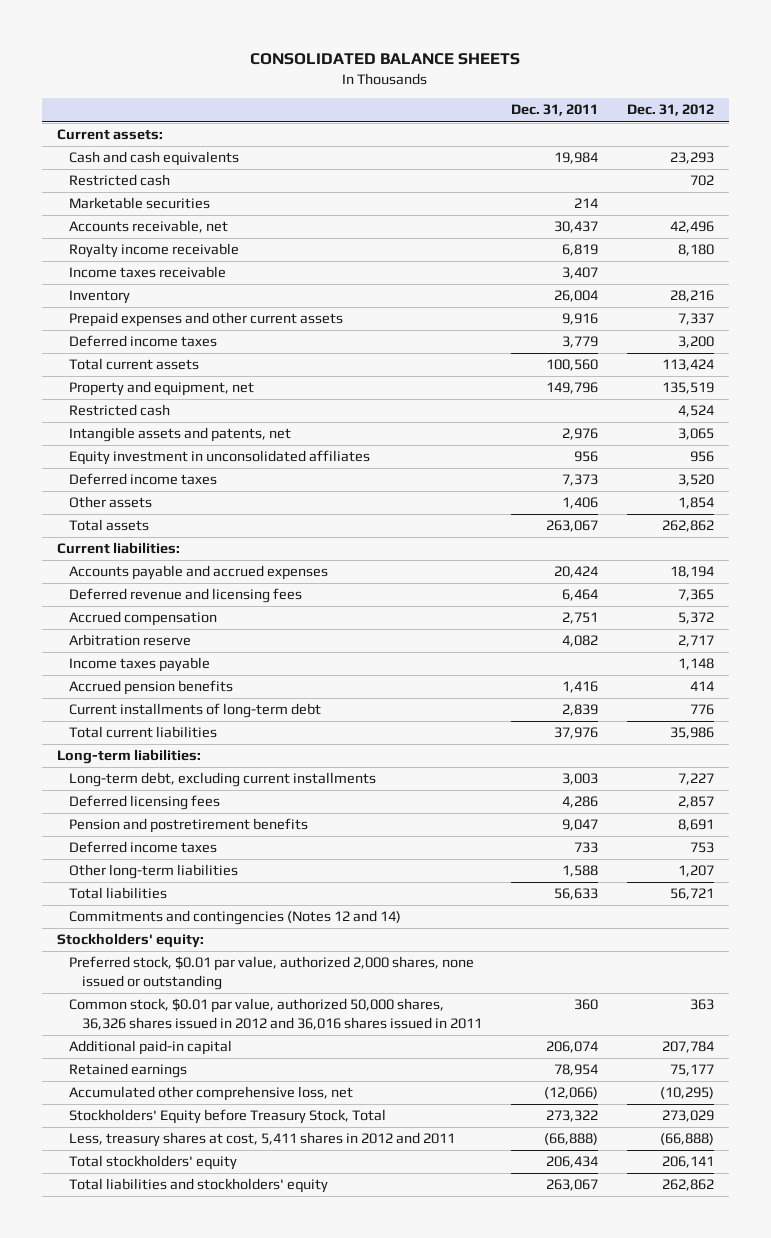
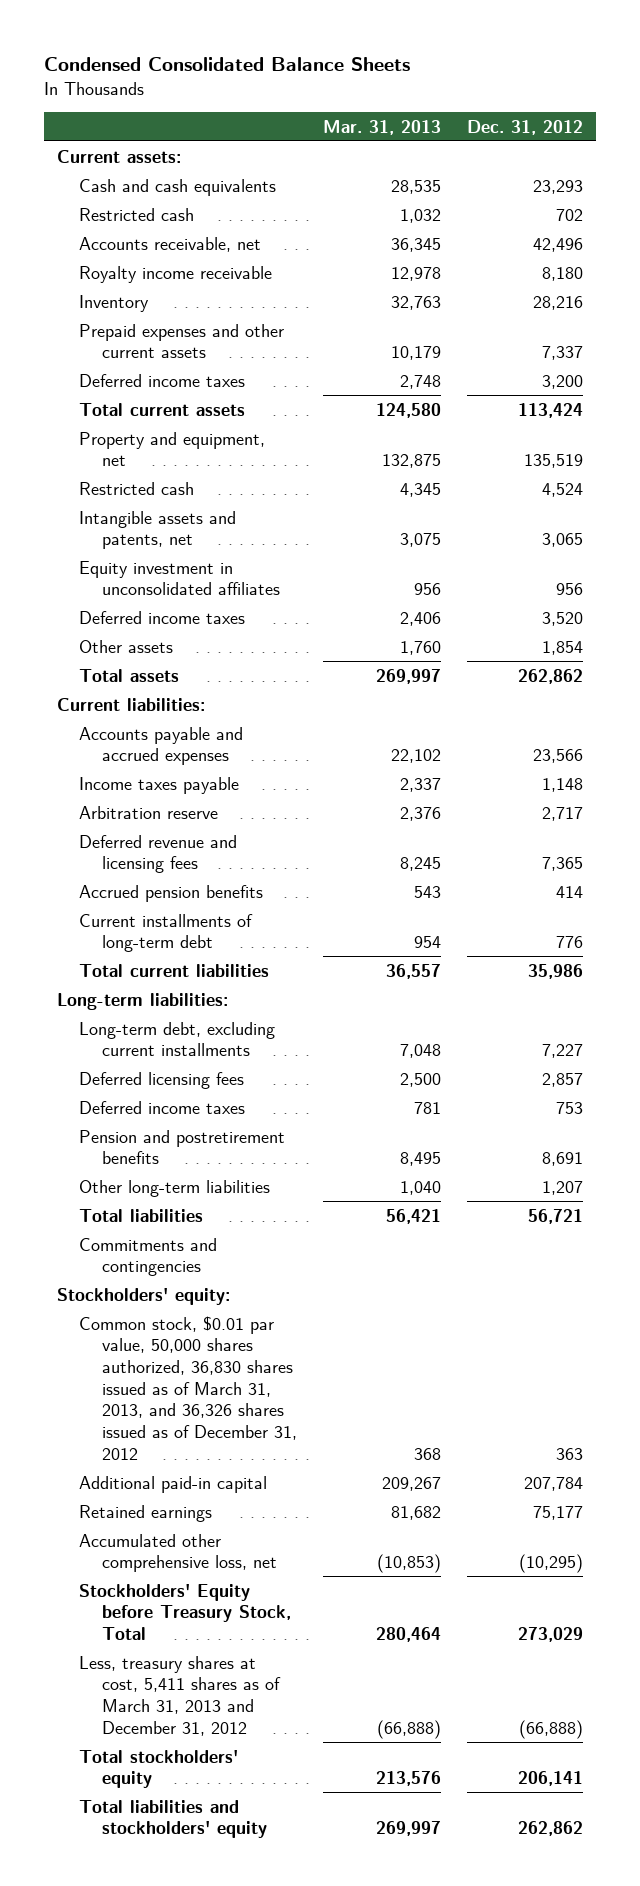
- CONSOLIDATED BALANCE SHEETS
+ Condensed Consolidated Balance Sheets
- | Dec. 31, 2011 | Dec. 31, 2012
+ | Mar. 31, 2013 | Dec. 31, 2012
- Marketable securities | 214 |
- Income taxes receivable | 3,407 |
- Accounts payable and accrued expenses | 20,424 | 18,194
- Accrued compensation | 2,751 | 5,372
+ Accounts payable and accrued expenses | 22,102 | 23,566
moved down: Arbitration reserve | 2,376 | 2,717
moved down: Deferred revenue and licensing fees | 8,245 | 7,365
moved down: Pension and postretirement benefits | 8,495 | 8,691
- Commitments and contingencies (Notes 12 and 14)
+ Commitments and contingencies
- Preferred stock, $0.01 par value, authorized 2,000 shares, none issued or outstanding
- Common stock, $0.01 par value, authorized 50,000 shares, 36,326 shares issued in 2012 and 36,016 shares issued in 2011 | 360 | 363
+ Common stock, $0.01 par value, 50,000 shares authorized, 36,830 shares issued as of March 31, 2013, and 36,326 shares issued as of December 31, 2012 | 368 | 363
- Less, treasury shares at cost, 5,411 shares in 2012 and 2011 | (66,888) | (66,888)
+ Less, treasury shares at cost, 5,411 shares as of March 31, 2013 and December 31, 2012 | (66,888) | (66,888)

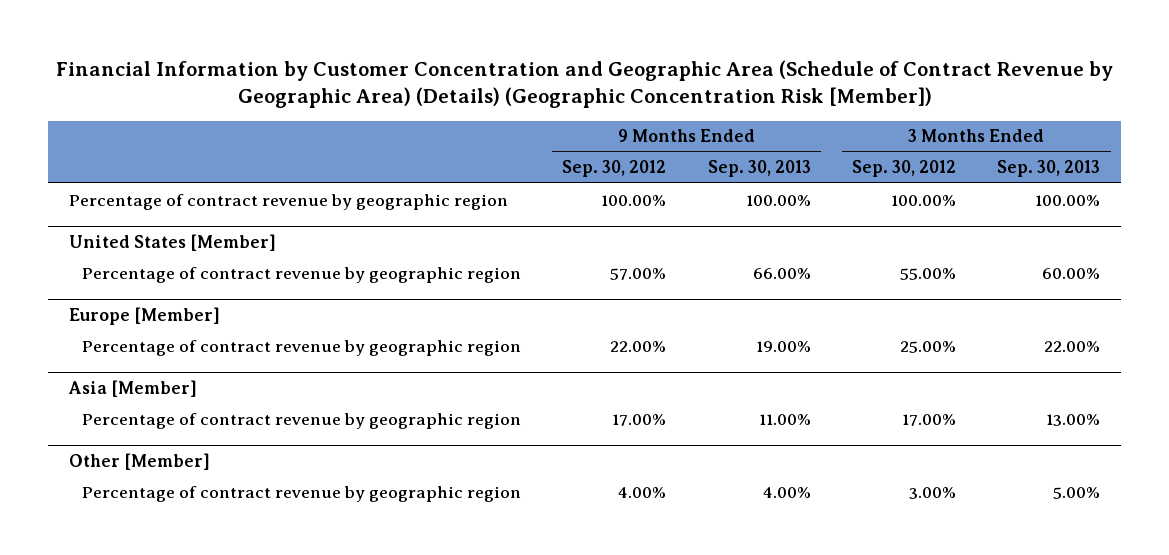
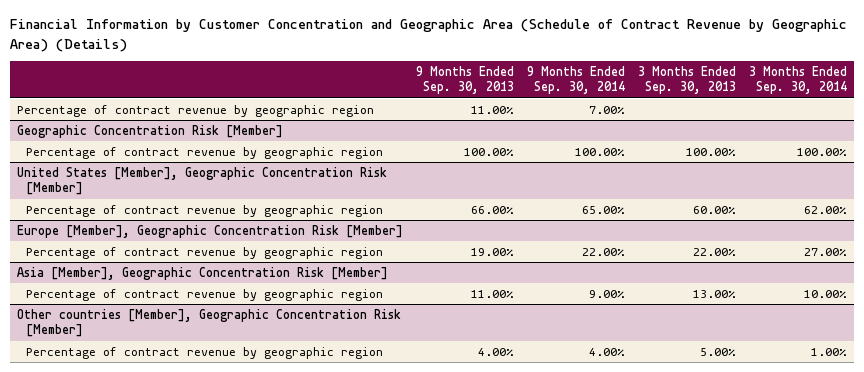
- Financial Information by Customer Concentration and Geographic Area (Schedule of Contract Revenue by Geographic Area) (Details) (Geographic Concentration Risk [Member])
+ Financial Information by Customer Concentration and Geographic Area (Schedule of Contract Revenue by Geographic Area) (Details)
- | 9 Months Ended Sep. 30, 2012 | 9 Months Ended Sep. 30, 2013 | 3 Months Ended Sep. 30, 2012 | 3 Months Ended Sep. 30, 2013
+ | 9 Months Ended Sep. 30, 2013 | 9 Months Ended Sep. 30, 2014 | 3 Months Ended Sep. 30, 2013 | 3 Months Ended Sep. 30, 2014
+ Percentage of contract revenue by geographic region | 11.00% | 7.00% | |
+ Geographic Concentration Risk [Member]
- United States [Member]
+ United States [Member], Geographic Concentration Risk [Member]
- Europe [Member]
+ Europe [Member], Geographic Concentration Risk [Member]
- Asia [Member]
+ Asia [Member], Geographic Concentration Risk [Member]
- Other [Member]
+ Other countries [Member], Geographic Concentration Risk [Member]

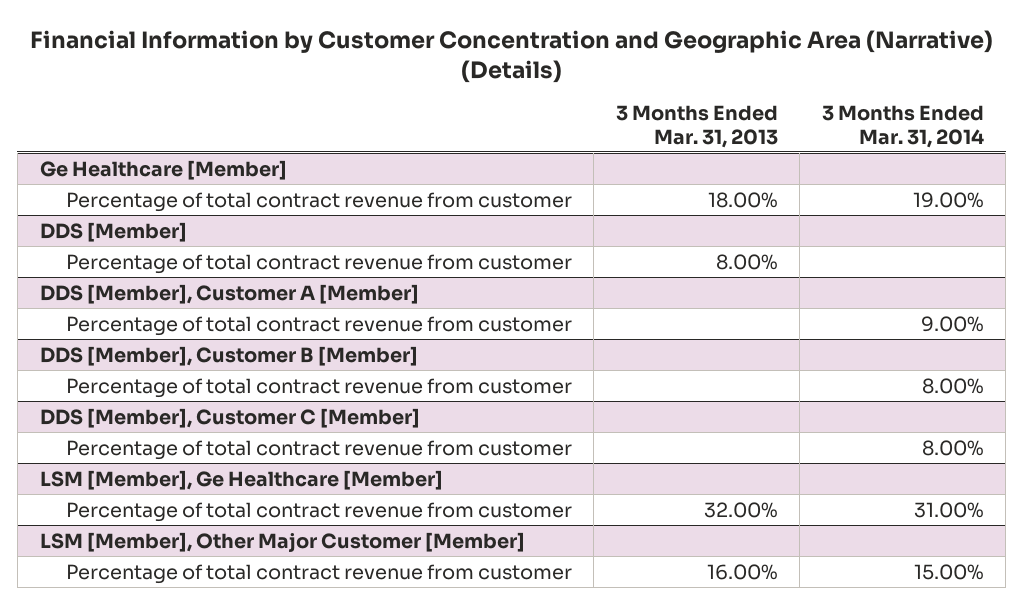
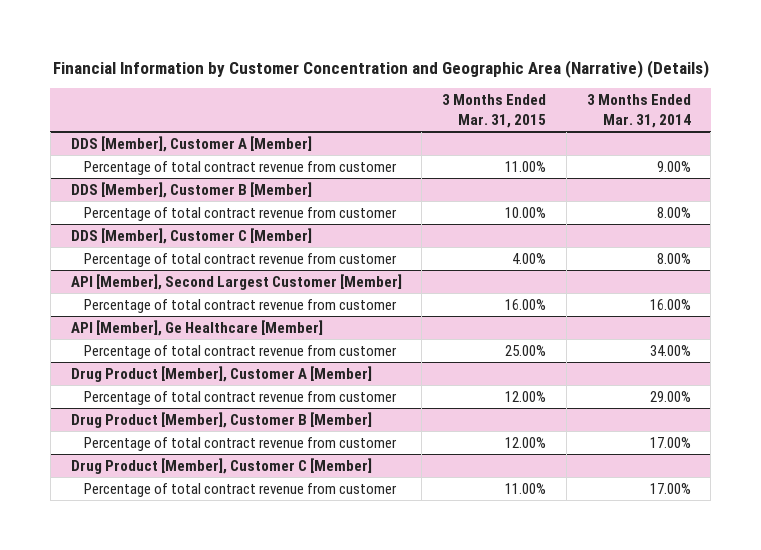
- | 3 Months Ended Mar. 31, 2013 | 3 Months Ended Mar. 31, 2014
+ | 3 Months Ended Mar. 31, 2015 | 3 Months Ended Mar. 31, 2014
- Ge Healthcare [Member]
- Percentage of total contract revenue from customer | 18.00% | 19.00%
- DDS [Member]
- Percentage of total contract revenue from customer | 8.00% |
- LSM [Member], Ge Healthcare [Member]
- Percentage of total contract revenue from customer | 32.00% | 31.00%
- LSM [Member], Other Major Customer [Member]
- Percentage of total contract revenue from customer | 16.00% | 15.00%
+ API [Member], Second Largest Customer [Member]
+ Percentage of total contract revenue from customer | 16.00% | 16.00%
+ API [Member], Ge Healthcare [Member]
+ Percentage of total contract revenue from customer | 25.00% | 34.00%
+ Drug Product [Member], Customer A [Member]
+ Percentage of total contract revenue from customer | 12.00% | 29.00%
+ Drug Product [Member], Customer B [Member]
+ Percentage of total contract revenue from customer | 12.00% | 17.00%
+ Drug Product [Member], Customer C [Member]
+ Percentage of total contract revenue from customer | 11.00% | 17.00%

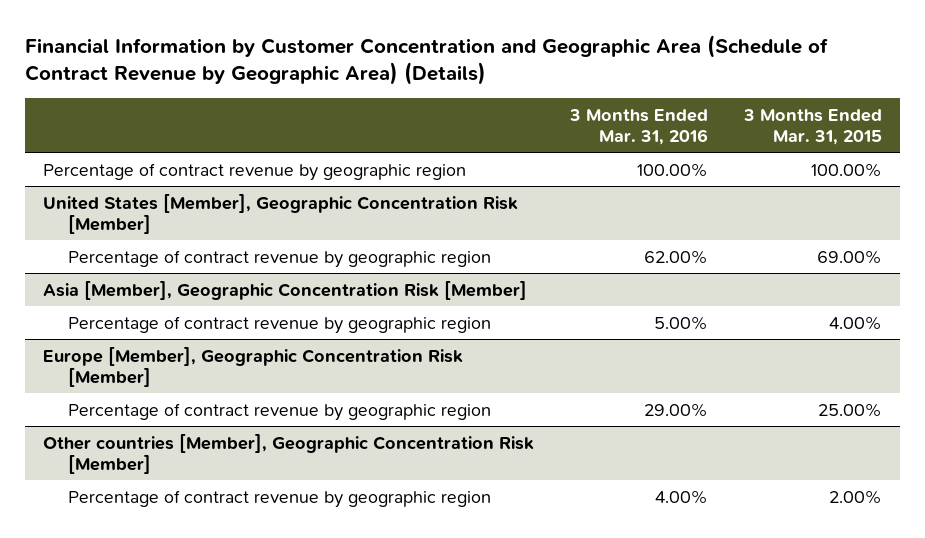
- Financial Information by Customer Concentration and Geographic Area (Narrative) (Details)
+ Financial Information by Customer Concentration and Geographic Area (Schedule of Contract Revenue by Geographic Area) (Details)
- | 3 Months Ended Mar. 31, 2015 | 3 Months Ended Mar. 31, 2014
+ | 3 Months Ended Mar. 31, 2016 | 3 Months Ended Mar. 31, 2015
- DDS [Member], Customer A [Member]
- Percentage of total contract revenue from customer | 11.00% | 9.00%
- DDS [Member], Customer B [Member]
- Percentage of total contract revenue from customer | 10.00% | 8.00%
- DDS [Member], Customer C [Member]
- Percentage of total contract revenue from customer | 4.00% | 8.00%
- API [Member], Second Largest Customer [Member]
- Percentage of total contract revenue from customer | 16.00% | 16.00%
- API [Member], Ge Healthcare [Member]
- Percentage of total contract revenue from customer | 25.00% | 34.00%
- Drug Product [Member], Customer A [Member]
- Percentage of total contract revenue from customer | 12.00% | 29.00%
- Drug Product [Member], Customer B [Member]
- Percentage of total contract revenue from customer | 12.00% | 17.00%
- Drug Product [Member], Customer C [Member]
- Percentage of total contract revenue from customer | 11.00% | 17.00%
+ Percentage of contract revenue by geographic region | 100.00% | 100.00%
+ United States [Member], Geographic Concentration Risk [Member]
+ Percentage of contract revenue by geographic region | 62.00% | 69.00%
+ Asia [Member], Geographic Concentration Risk [Member]
+ Percentage of contract revenue by geographic region | 5.00% | 4.00%
+ Europe [Member], Geographic Concentration Risk [Member]
+ Percentage of contract revenue by geographic region | 29.00% | 25.00%
+ Other countries [Member], Geographic Concentration Risk [Member]
+ Percentage of contract revenue by geographic region | 4.00% | 2.00%

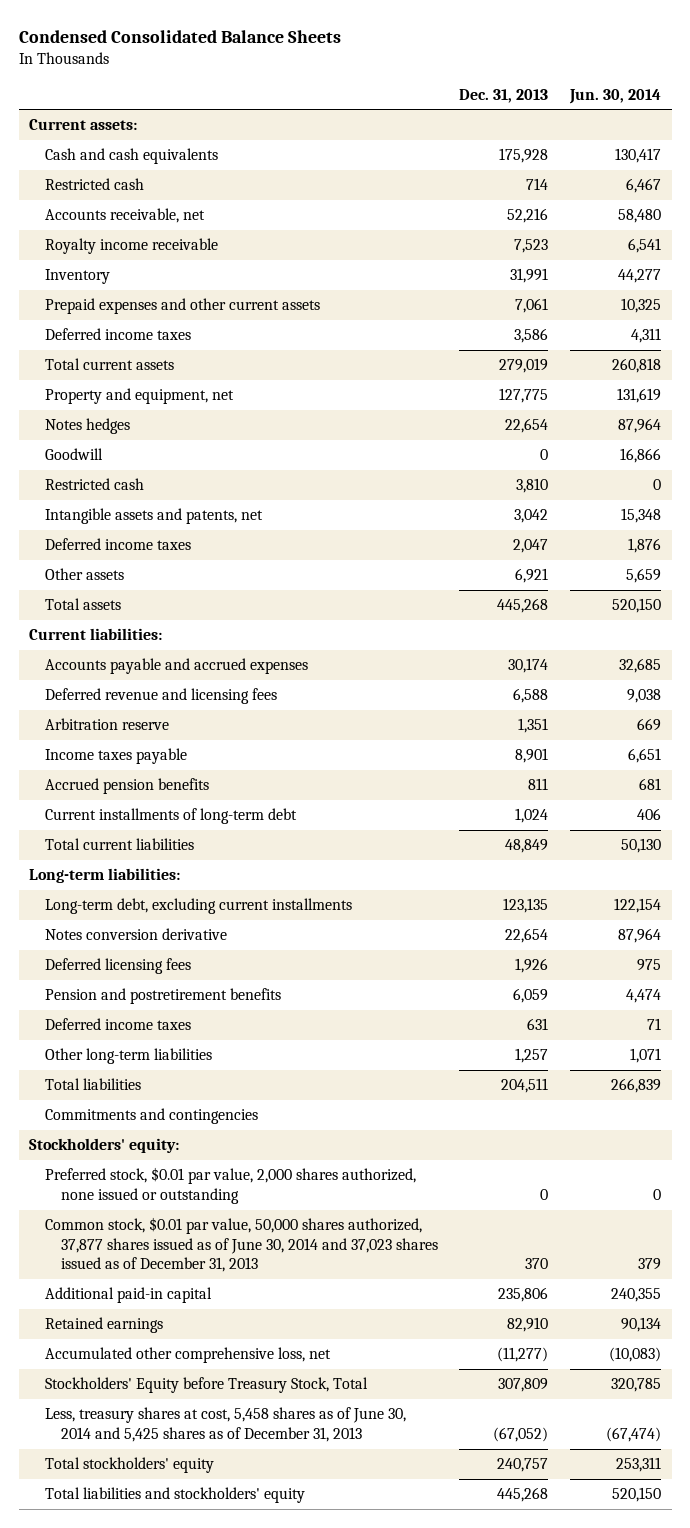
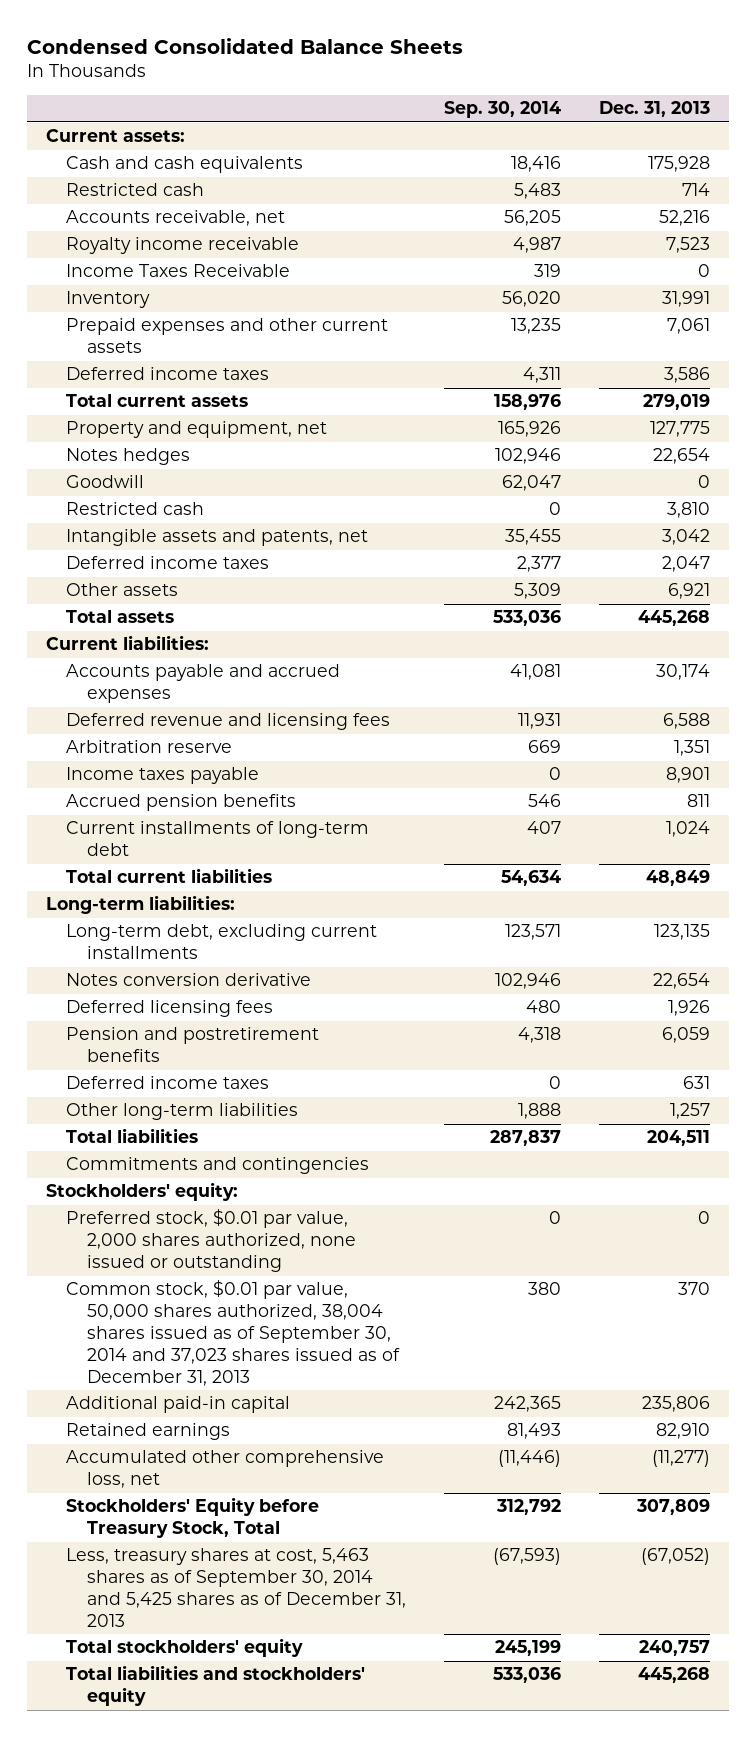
- | Dec. 31, 2013 | Jun. 30, 2014
+ | Sep. 30, 2014 | Dec. 31, 2013
+ Income Taxes Receivable | 319 | 0
- Common stock, $0.01 par value, 50,000 shares authorized, 37,877 shares issued as of June 30, 2014 and 37,023 shares issued as of December 31, 2013 | 370 | 379
+ Common stock, $0.01 par value, 50,000 shares authorized, 38,004 shares issued as of September 30, 2014 and 37,023 shares issued as of December 31, 2013 | 380 | 370
- Less, treasury shares at cost, 5,458 shares as of June 30, 2014 and 5,425 shares as of December 31, 2013 | (67,052) | (67,474)
+ Less, treasury shares at cost, 5,463 shares as of September 30, 2014 and 5,425 shares as of December 31, 2013 | (67,593) | (67,052)

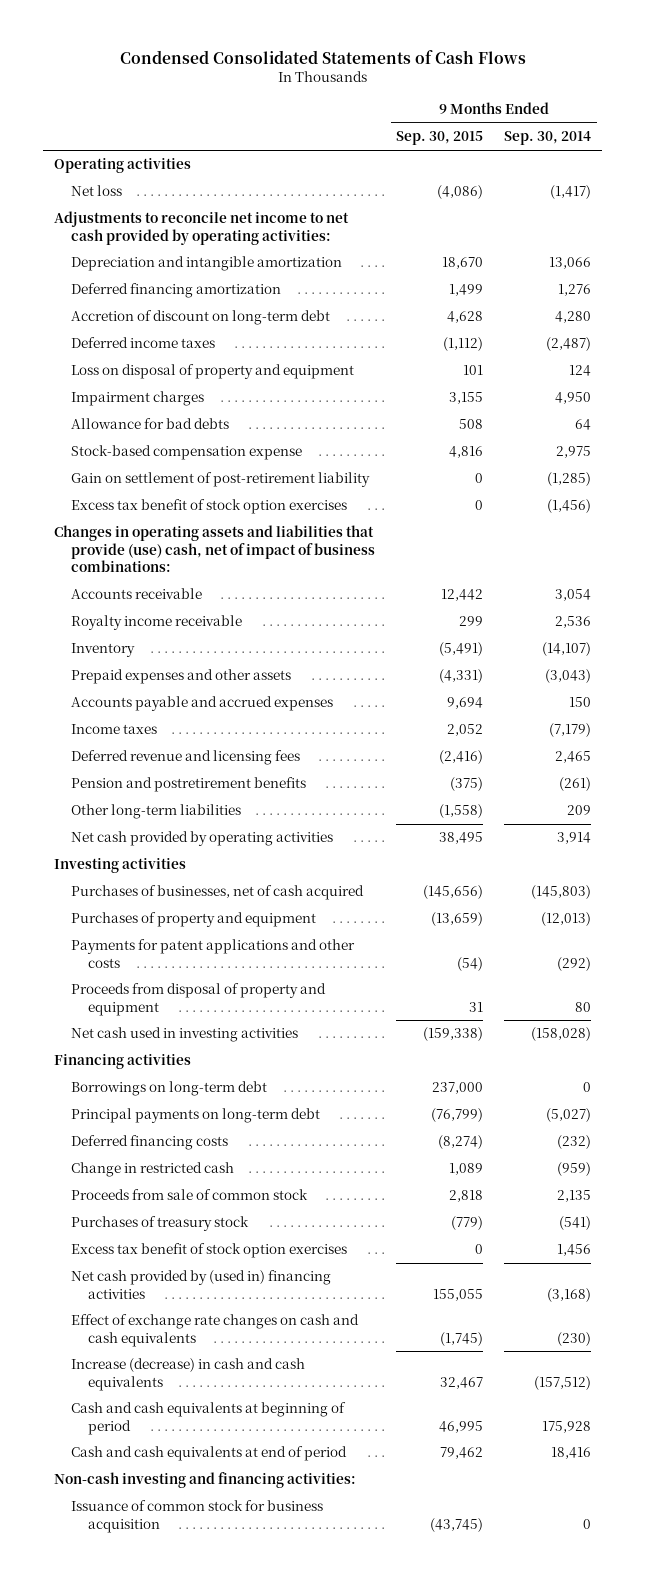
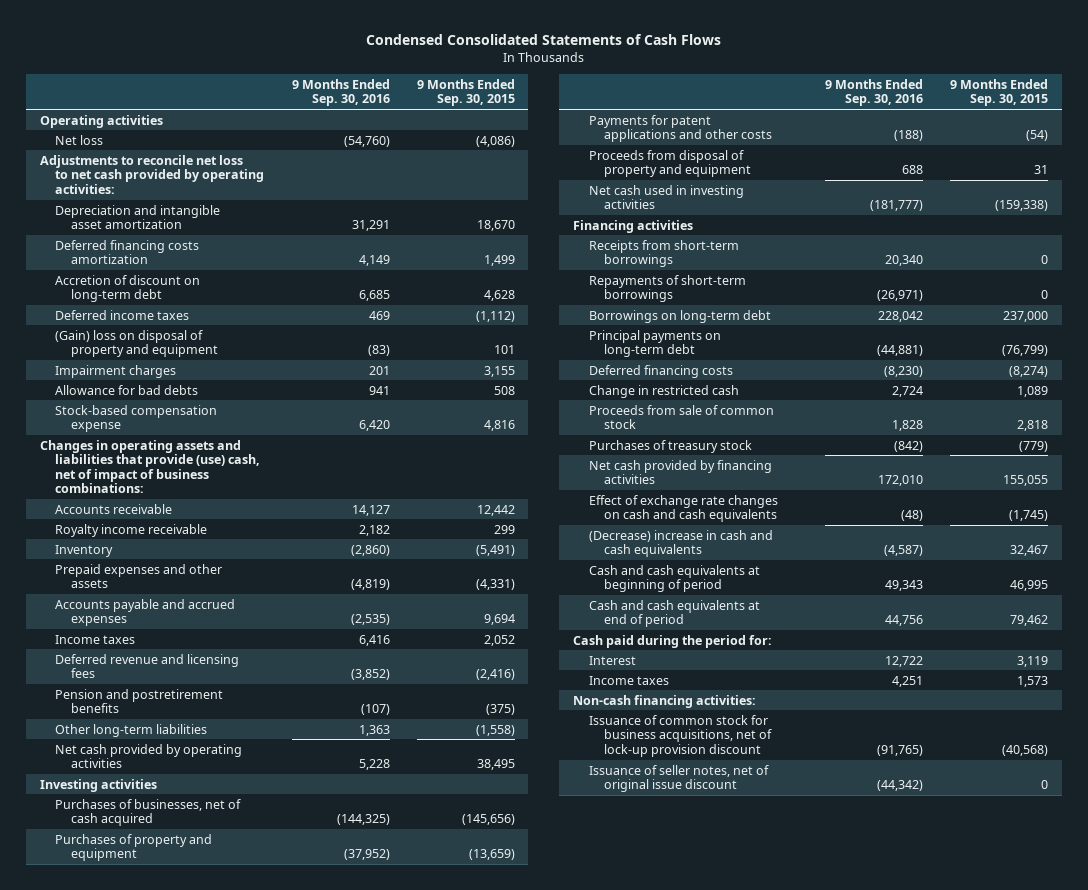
- | 9 Months Ended Sep. 30, 2015 | 9 Months Ended Sep. 30, 2014
+ | 9 Months Ended Sep. 30, 2016 | 9 Months Ended Sep. 30, 2015
- Adjustments to reconcile net income to net cash provided by operating activities:
- Depreciation and intangible amortization | 18,670 | 13,066
- Deferred financing amortization | 1,499 | 1,276
+ Adjustments to reconcile net loss to net cash provided by operating activities:
+ Depreciation and intangible asset amortization | 31,291 | 18,670
+ Deferred financing costs amortization | 4,149 | 1,499
- Loss on disposal of property and equipment | 101 | 124
+ (Gain) loss on disposal of property and equipment | (83) | 101
- Gain on settlement of post-retirement liability | 0 | (1,285)
- Excess tax benefit of stock option exercises | 0 | (1,456)
+ Receipts from short-term borrowings | 20,340 | 0
+ Repayments of short-term borrowings | (26,971) | 0
- Excess tax benefit of stock option exercises | 0 | 1,456
- Net cash provided by (used in) financing activities | 155,055 | (3,168)
+ Net cash provided by financing activities | 172,010 | 155,055
- Increase (decrease) in cash and cash equivalents | 32,467 | (157,512)
+ (Decrease) increase in cash and cash equivalents | (4,587) | 32,467
- Non-cash investing and financing activities:
- Issuance of common stock for business acquisition | (43,745) | 0
+ Cash paid during the period for:
+ Interest | 12,722 | 3,119
+ Income taxes | 4,251 | 1,573
+ Non-cash financing activities:
+ Issuance of common stock for business acquisitions, net of lock-up provision discount | (91,765) | (40,568)
+ Issuance of seller notes, net of original issue discount | (44,342) | 0

